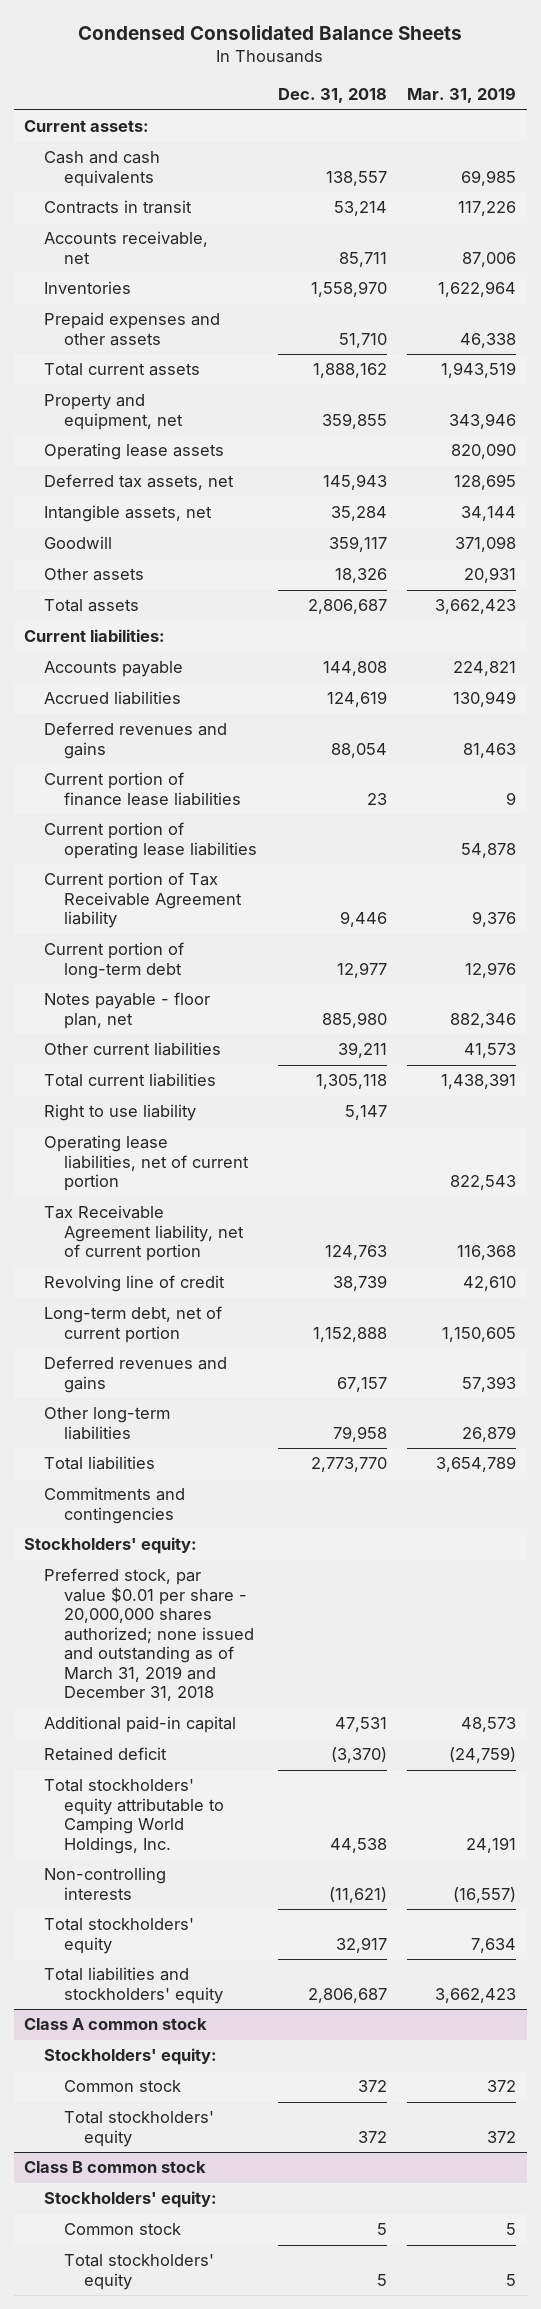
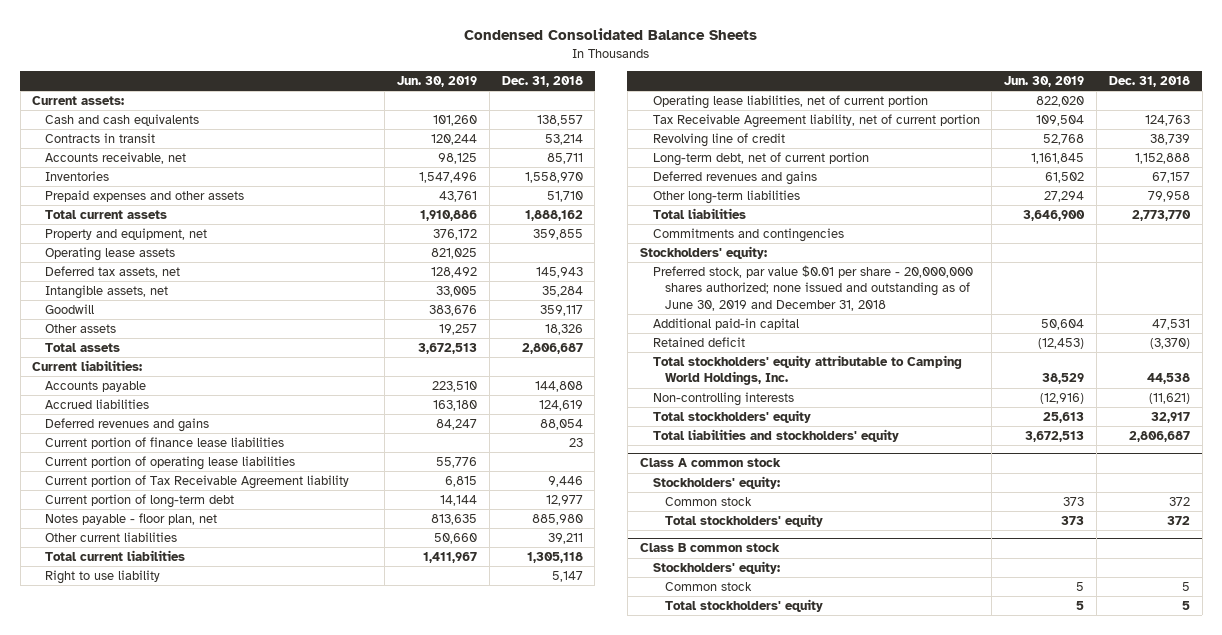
- | Dec. 31, 2018 | Mar. 31, 2019
+ | Jun. 30, 2019 | Dec. 31, 2018
- Preferred stock, par value $0.01 per share - 20,000,000 shares authorized; none issued and outstanding as of March 31, 2019 and December 31, 2018
+ Preferred stock, par value $0.01 per share - 20,000,000 shares authorized; none issued and outstanding as of June 30, 2019 and December 31, 2018

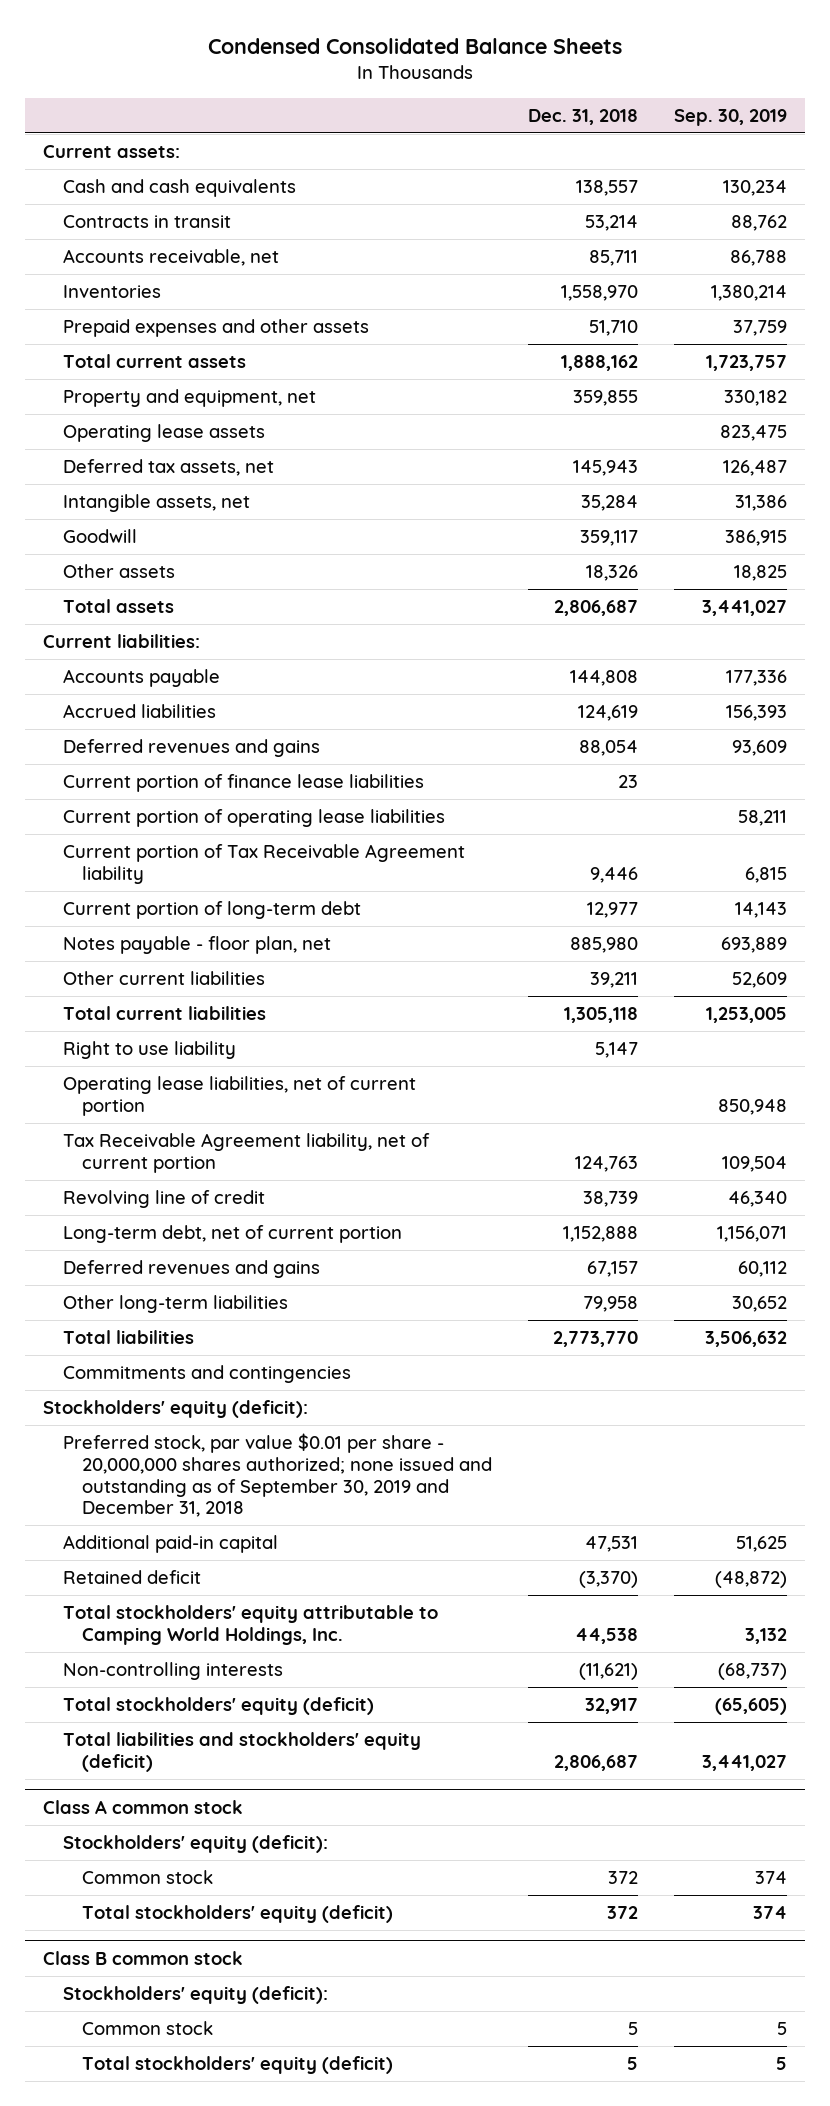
- | Jun. 30, 2019 | Dec. 31, 2018
+ | Dec. 31, 2018 | Sep. 30, 2019
- Stockholders' equity:
- Preferred stock, par value $0.01 per share - 20,000,000 shares authorized; none issued and outstanding as of June 30, 2019 and December 31, 2018
+ Stockholders' equity (deficit):
+ Preferred stock, par value $0.01 per share - 20,000,000 shares authorized; none issued and outstanding as of September 30, 2019 and December 31, 2018
- Total stockholders' equity | 25,613 | 32,917
- Total liabilities and stockholders' equity | 3,672,513 | 2,806,687
+ Total stockholders' equity (deficit) | 32,917 | (65,605)
+ Total liabilities and stockholders' equity (deficit) | 2,806,687 | 3,441,027
@ Class A common stock
- Stockholders' equity:
+ Stockholders' equity (deficit):
- Total stockholders' equity | 373 | 372
+ Total stockholders' equity (deficit) | 372 | 374
@ Class B common stock
- Stockholders' equity:
+ Stockholders' equity (deficit):
- Total stockholders' equity | 5 | 5
+ Total stockholders' equity (deficit) | 5 | 5

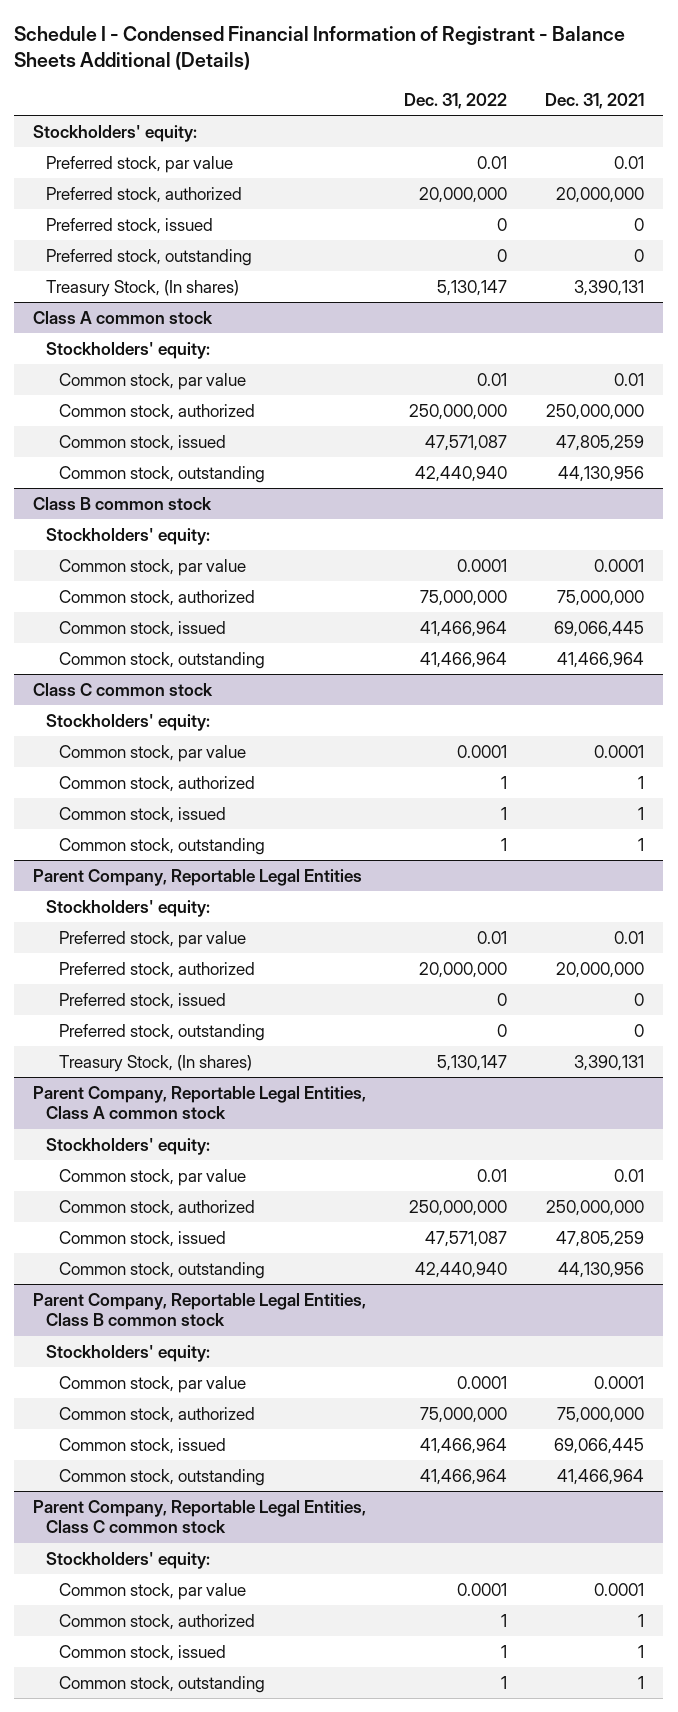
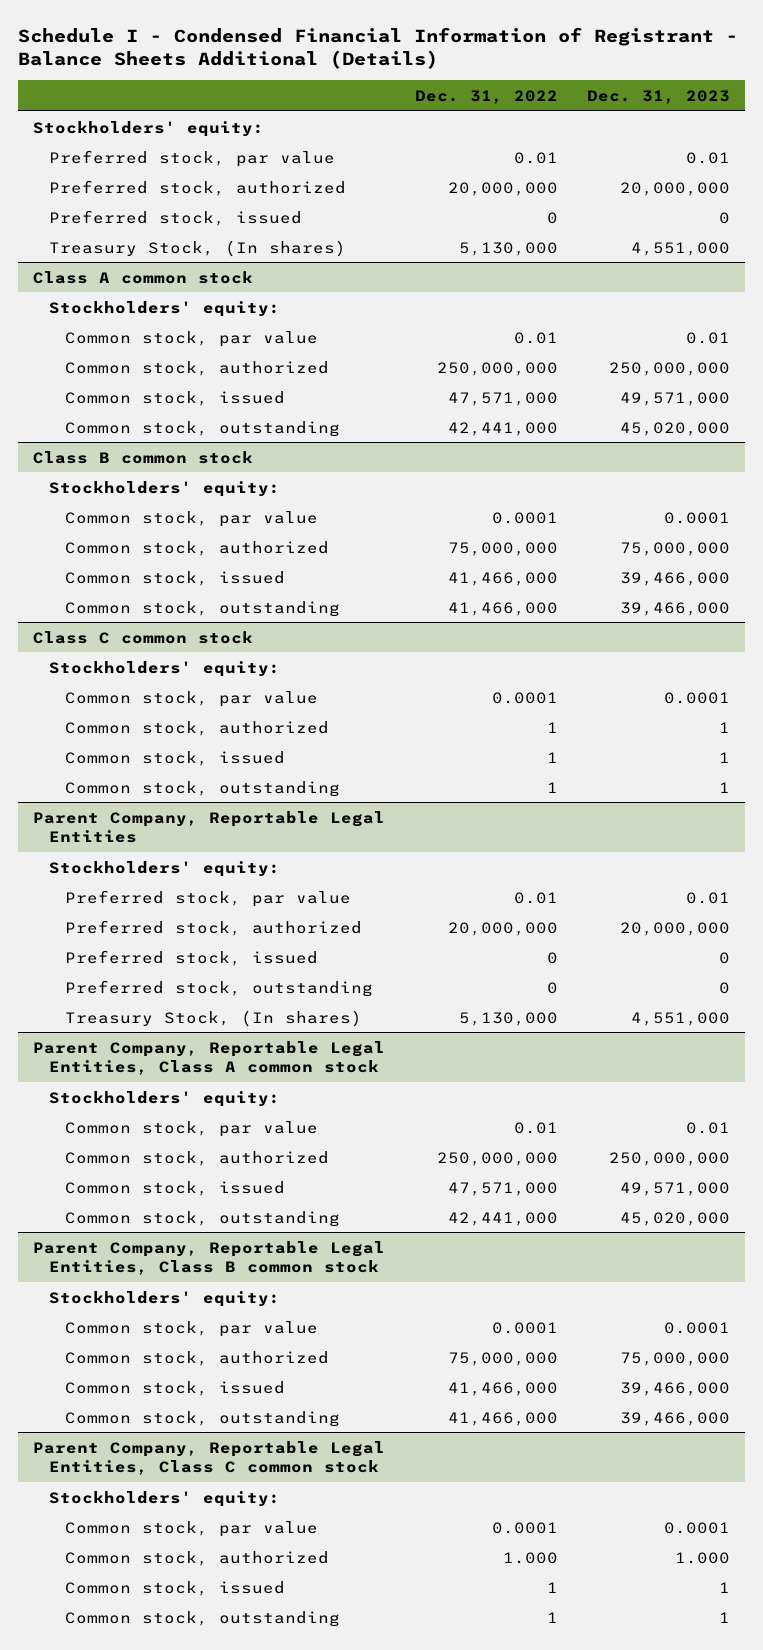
- | Dec. 31, 2022 | Dec. 31, 2021
+ | Dec. 31, 2022 | Dec. 31, 2023
- Preferred stock, outstanding | 0 | 0
- Treasury Stock, (In shares) | 5,130,147 | 3,390,131
+ Treasury Stock, (In shares) | 5,130,000 | 4,551,000
@ Class A common stock
- Common stock, issued | 47,571,087 | 47,805,259
- Common stock, outstanding | 42,440,940 | 44,130,956
+ Common stock, issued | 47,571,000 | 49,571,000
+ Common stock, outstanding | 42,441,000 | 45,020,000
@ Class B common stock
- Common stock, issued | 41,466,964 | 69,066,445
- Common stock, outstanding | 41,466,964 | 41,466,964
+ Common stock, issued | 41,466,000 | 39,466,000
+ Common stock, outstanding | 41,466,000 | 39,466,000
@ Parent Company, Reportable Legal Entities
- Treasury Stock, (In shares) | 5,130,147 | 3,390,131
+ Treasury Stock, (In shares) | 5,130,000 | 4,551,000
@ Parent Company, Reportable Legal Entities, Class A common stock
- Common stock, issued | 47,571,087 | 47,805,259
- Common stock, outstanding | 42,440,940 | 44,130,956
+ Common stock, issued | 47,571,000 | 49,571,000
+ Common stock, outstanding | 42,441,000 | 45,020,000
@ Parent Company, Reportable Legal Entities, Class B common stock
- Common stock, issued | 41,466,964 | 69,066,445
- Common stock, outstanding | 41,466,964 | 41,466,964
+ Common stock, issued | 41,466,000 | 39,466,000
+ Common stock, outstanding | 41,466,000 | 39,466,000
@ Parent Company, Reportable Legal Entities, Class C common stock
- Common stock, authorized | 1 | 1
+ Common stock, authorized | 1.000 | 1.000

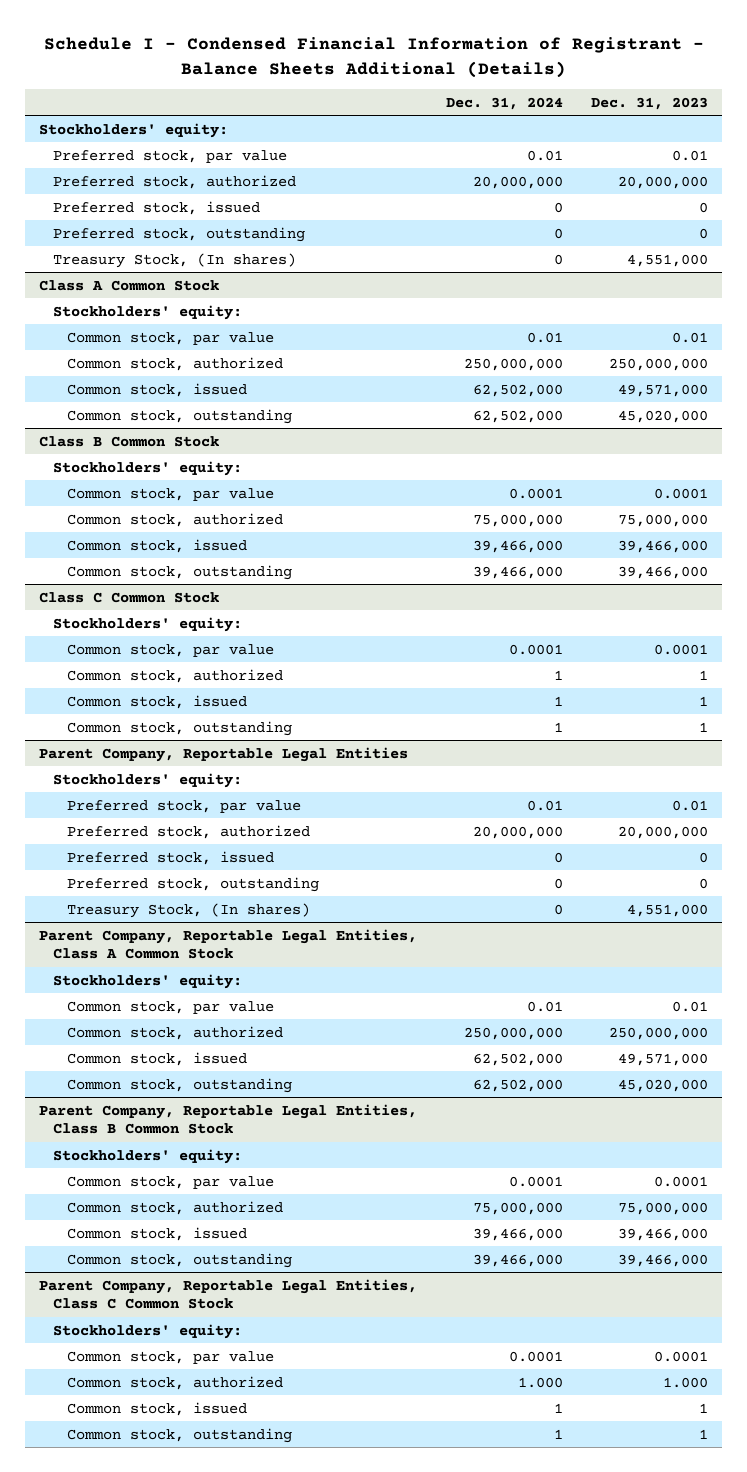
- | Dec. 31, 2022 | Dec. 31, 2023
+ | Dec. 31, 2024 | Dec. 31, 2023
+ Preferred stock, outstanding | 0 | 0
- Class A common stock
+ Class A Common Stock
- Class B common stock
+ Class B Common Stock
- Class C common stock
+ Class C Common Stock
- Parent Company, Reportable Legal Entities, Class A common stock
+ Parent Company, Reportable Legal Entities, Class A Common Stock
- Parent Company, Reportable Legal Entities, Class B common stock
+ Parent Company, Reportable Legal Entities, Class B Common Stock
- Parent Company, Reportable Legal Entities, Class C common stock
+ Parent Company, Reportable Legal Entities, Class C Common Stock

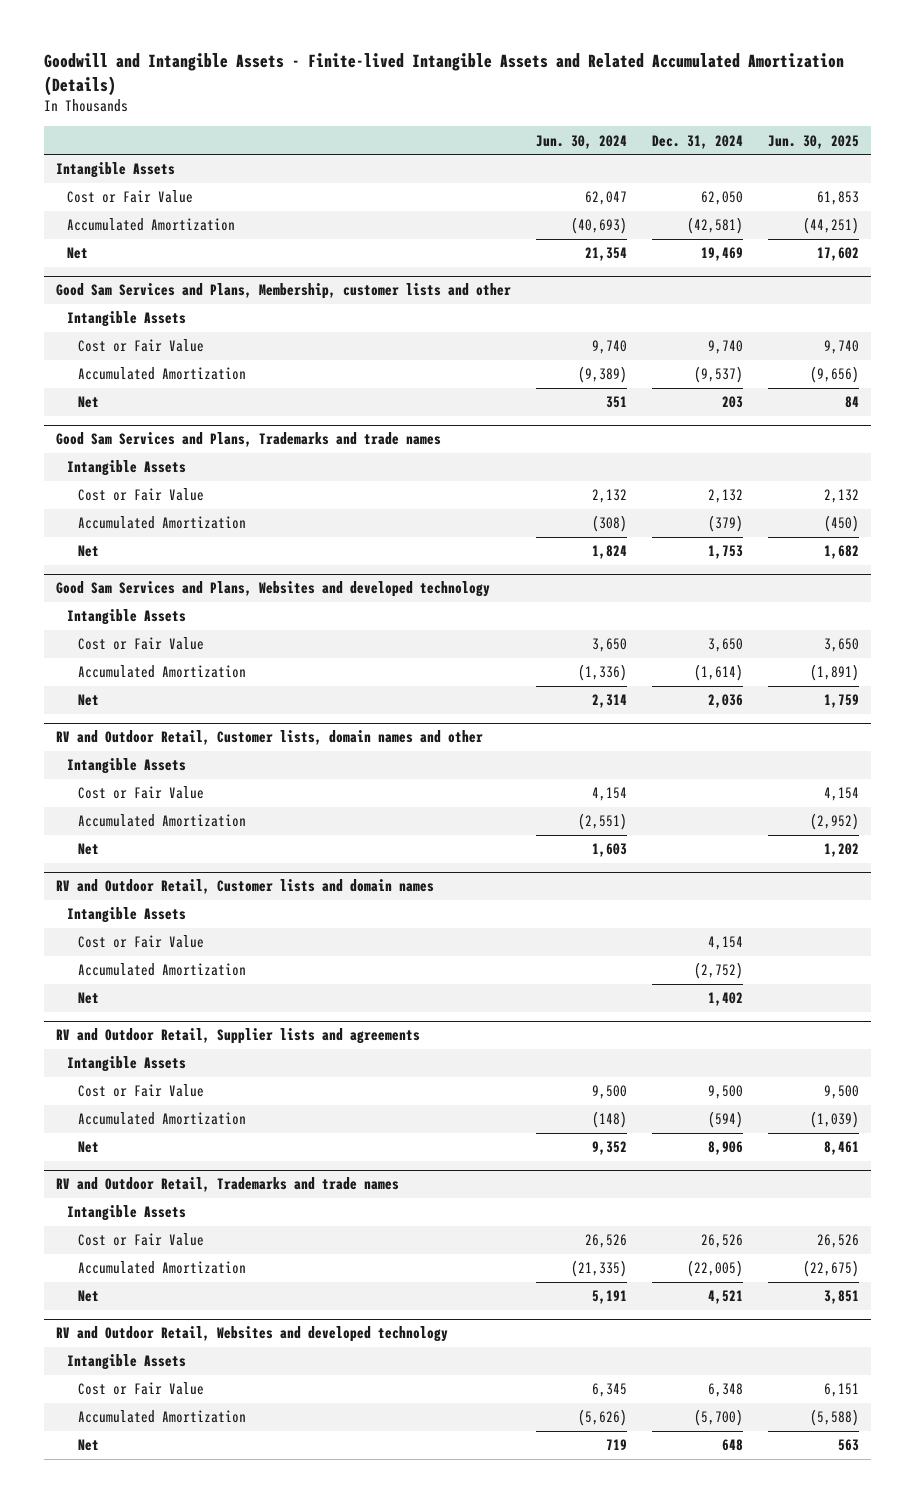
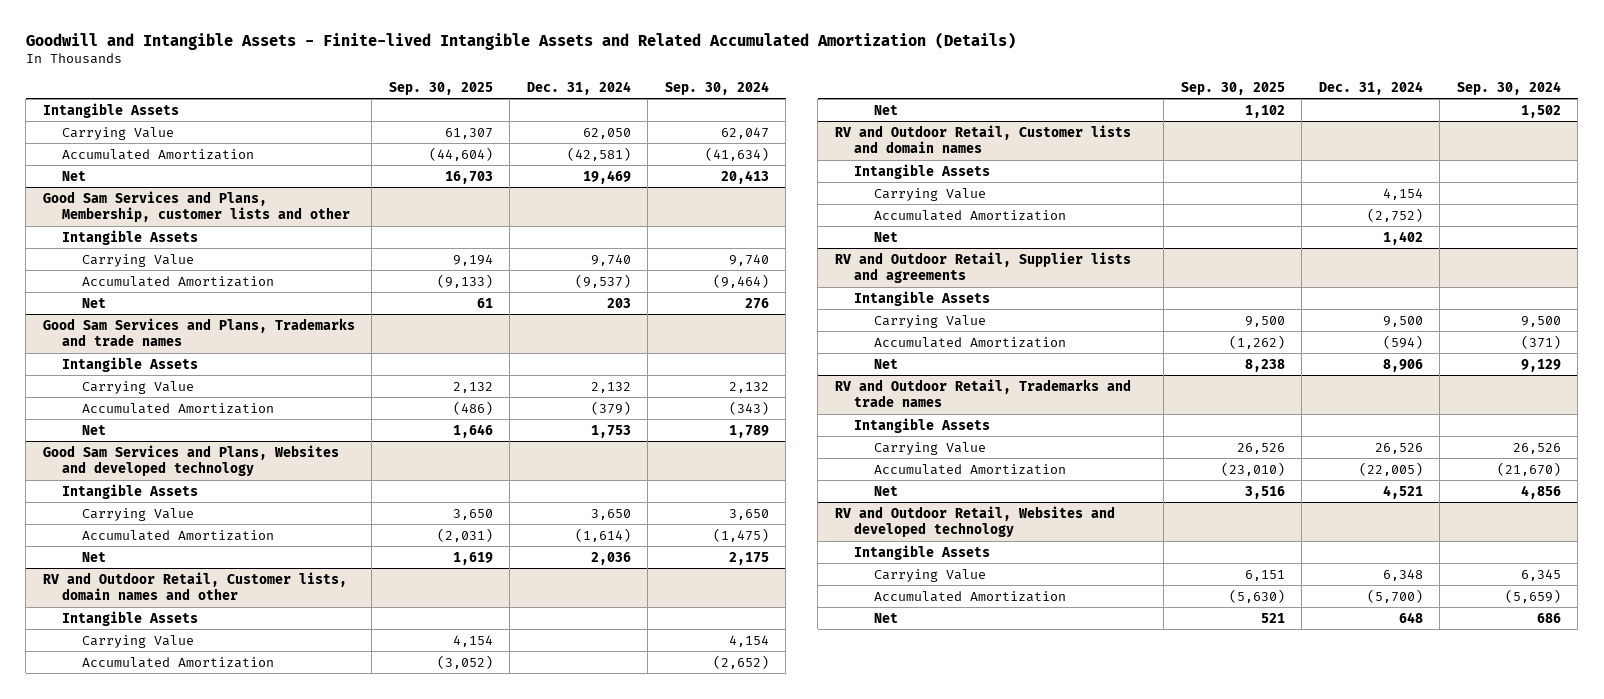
- | Jun. 30, 2024 | Dec. 31, 2024 | Jun. 30, 2025
+ | Sep. 30, 2025 | Dec. 31, 2024 | Sep. 30, 2024
- Cost or Fair Value | 62,047 | 62,050 | 61,853
+ Carrying Value | 61,307 | 62,050 | 62,047
@ Good Sam Services and Plans, Membership, customer lists and other
- Cost or Fair Value | 9,740 | 9,740 | 9,740
+ Carrying Value | 9,194 | 9,740 | 9,740
@ Good Sam Services and Plans, Trademarks and trade names
- Cost or Fair Value | 2,132 | 2,132 | 2,132
+ Carrying Value | 2,132 | 2,132 | 2,132
@ Good Sam Services and Plans, Websites and developed technology
- Cost or Fair Value | 3,650 | 3,650 | 3,650
+ Carrying Value | 3,650 | 3,650 | 3,650
@ RV and Outdoor Retail, Customer lists, domain names and other
- Cost or Fair Value | 4,154 | | 4,154
+ Carrying Value | 4,154 | | 4,154
@ RV and Outdoor Retail, Customer lists and domain names
- Cost or Fair Value | | 4,154 |
+ Carrying Value | | 4,154 |
@ RV and Outdoor Retail, Supplier lists and agreements
- Cost or Fair Value | 9,500 | 9,500 | 9,500
+ Carrying Value | 9,500 | 9,500 | 9,500
@ RV and Outdoor Retail, Trademarks and trade names
- Cost or Fair Value | 26,526 | 26,526 | 26,526
+ Carrying Value | 26,526 | 26,526 | 26,526
@ RV and Outdoor Retail, Websites and developed technology
- Cost or Fair Value | 6,345 | 6,348 | 6,151
+ Carrying Value | 6,151 | 6,348 | 6,345

